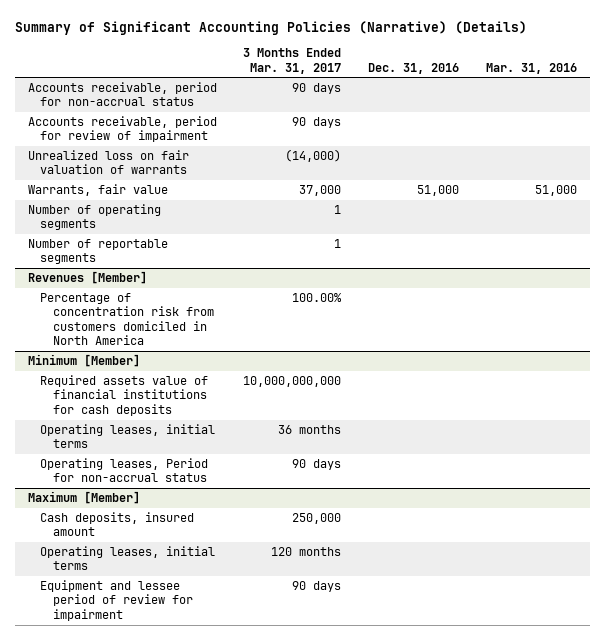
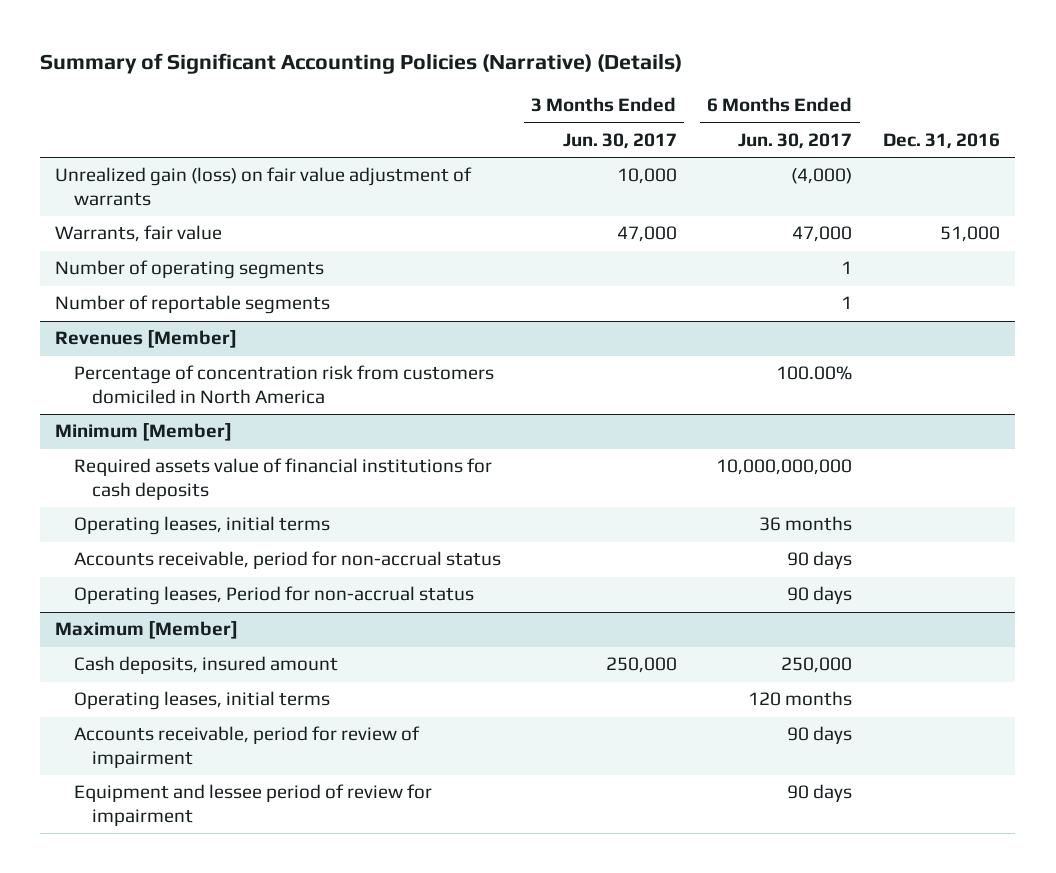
- | 3 Months Ended Mar. 31, 2017 | Dec. 31, 2016 | Mar. 31, 2016
+ | 3 Months Ended Jun. 30, 2017 | 6 Months Ended Jun. 30, 2017 | Dec. 31, 2016
- Accounts receivable, period for non-accrual status | 90 days | |
- Accounts receivable, period for review of impairment | 90 days | |
- Unrealized loss on fair valuation of warrants | (14,000) | |
+ Unrealized gain (loss) on fair value adjustment of warrants | 10,000 | (4,000) |
@ Minimum [Member]
+ Accounts receivable, period for non-accrual status | | 90 days |
@ Maximum [Member]
+ Accounts receivable, period for review of impairment | | 90 days |

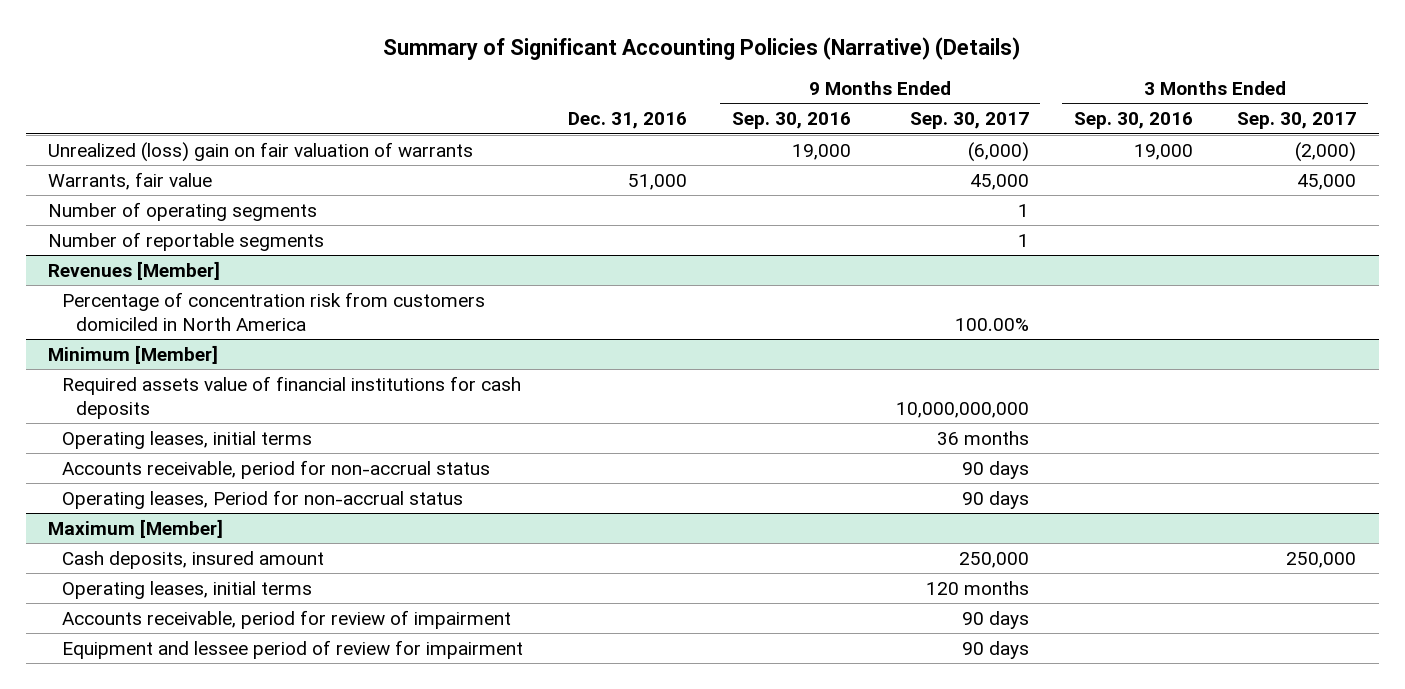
- | 3 Months Ended Jun. 30, 2017 | 6 Months Ended Jun. 30, 2017 | Dec. 31, 2016
+ | Dec. 31, 2016 | 9 Months Ended Sep. 30, 2016 | 9 Months Ended Sep. 30, 2017 | 3 Months Ended Sep. 30, 2016 | 3 Months Ended Sep. 30, 2017
- Unrealized gain (loss) on fair value adjustment of warrants | 10,000 | (4,000) |
+ Unrealized (loss) gain on fair valuation of warrants | | 19,000 | (6,000) | 19,000 | (2,000)

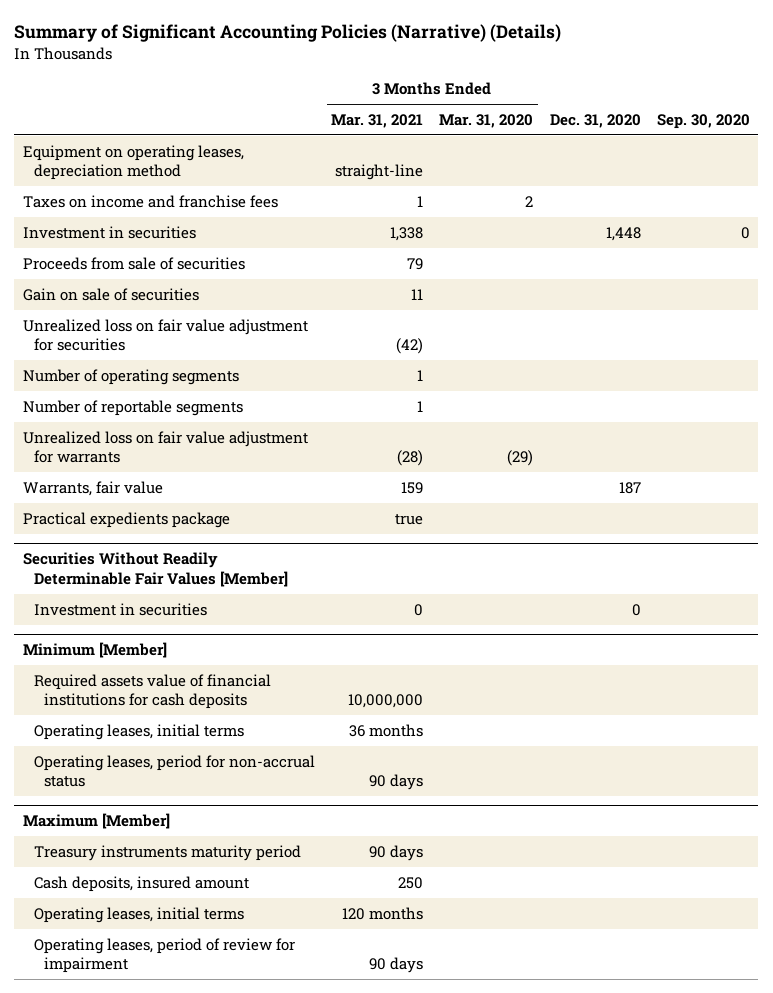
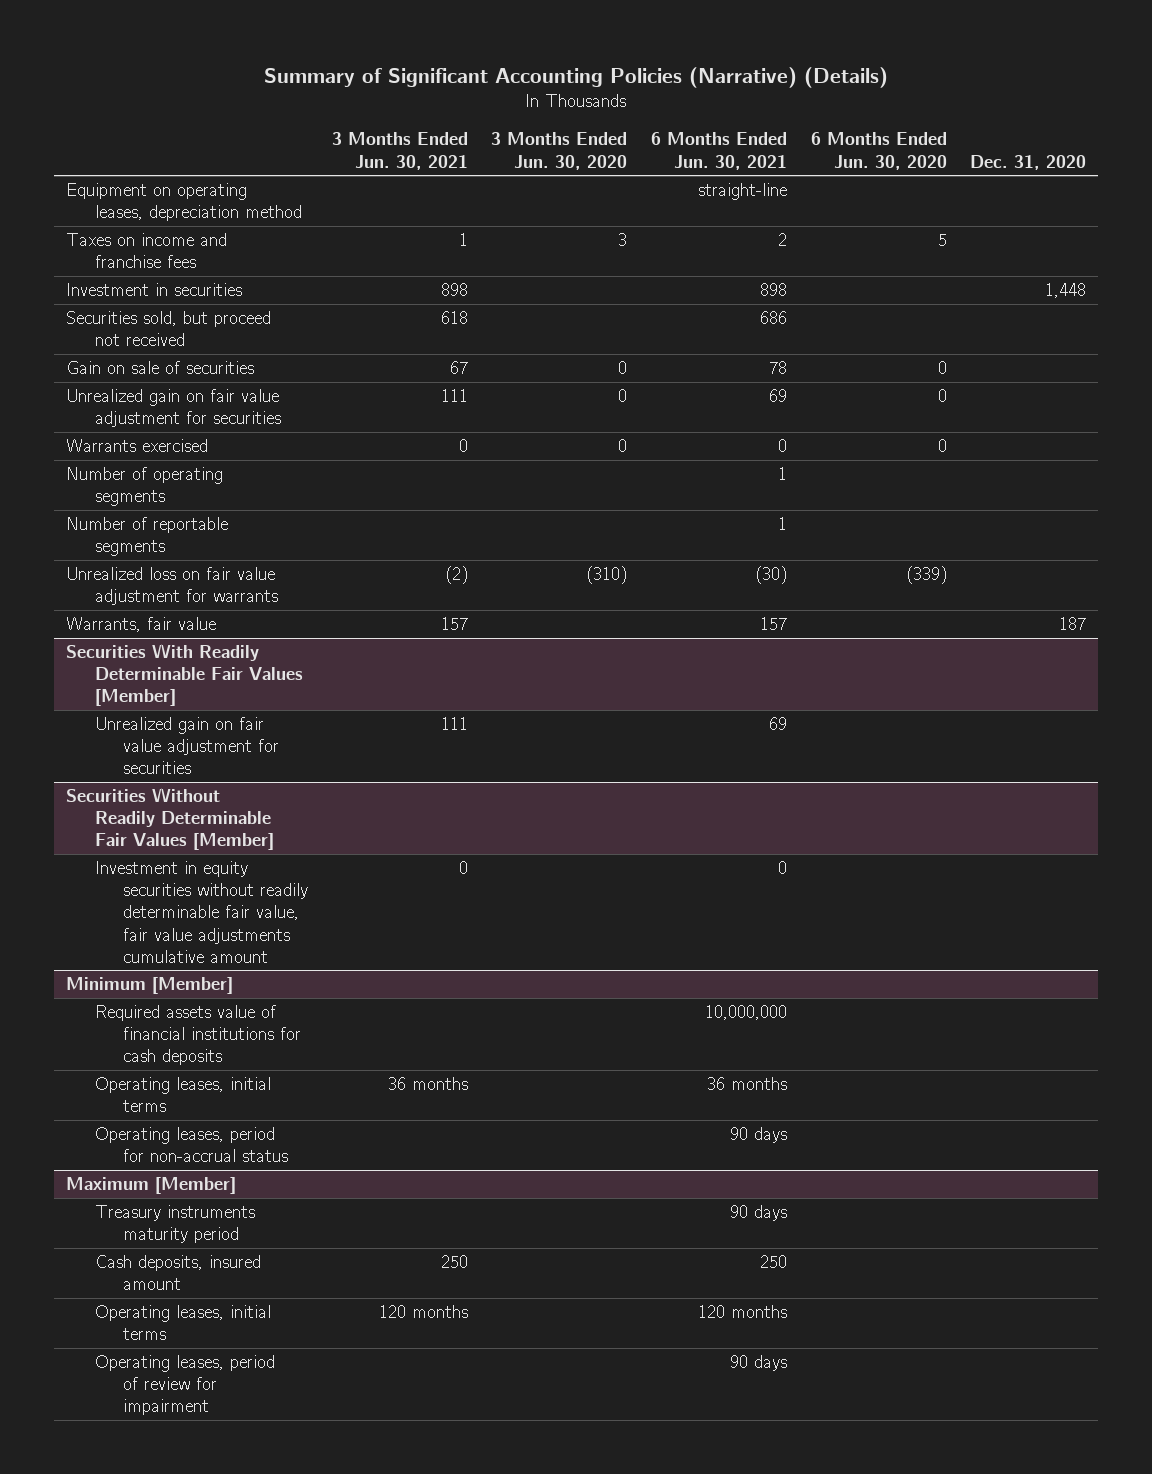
- | 3 Months Ended Mar. 31, 2021 | 3 Months Ended Mar. 31, 2020 | Dec. 31, 2020 | Sep. 30, 2020
+ | 3 Months Ended Jun. 30, 2021 | 3 Months Ended Jun. 30, 2020 | 6 Months Ended Jun. 30, 2021 | 6 Months Ended Jun. 30, 2020 | Dec. 31, 2020
- Proceeds from sale of securities | 79 | | |
+ Securities sold, but proceed not received | 618 | | 686 | |
- Unrealized loss on fair value adjustment for securities | (42) | | |
+ Unrealized gain on fair value adjustment for securities | 111 | 0 | 69 | 0 |
+ Warrants exercised | 0 | 0 | 0 | 0 |
- Practical expedients package | true | | |
+ Securities With Readily Determinable Fair Values [Member]
+ Unrealized gain on fair value adjustment for securities | 111 | | 69 | |
@ Securities Without Readily Determinable Fair Values [Member]
- Investment in securities | 0 | | 0 |
+ Investment in equity securities without readily determinable fair value, fair value adjustments cumulative amount | 0 | | 0 | |

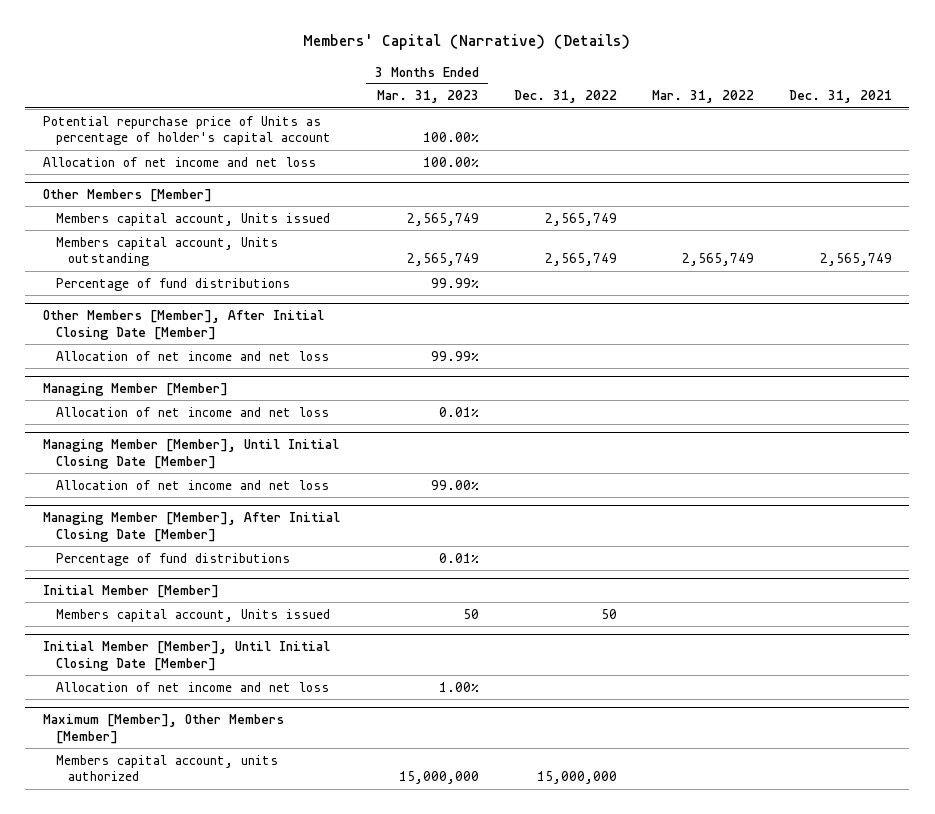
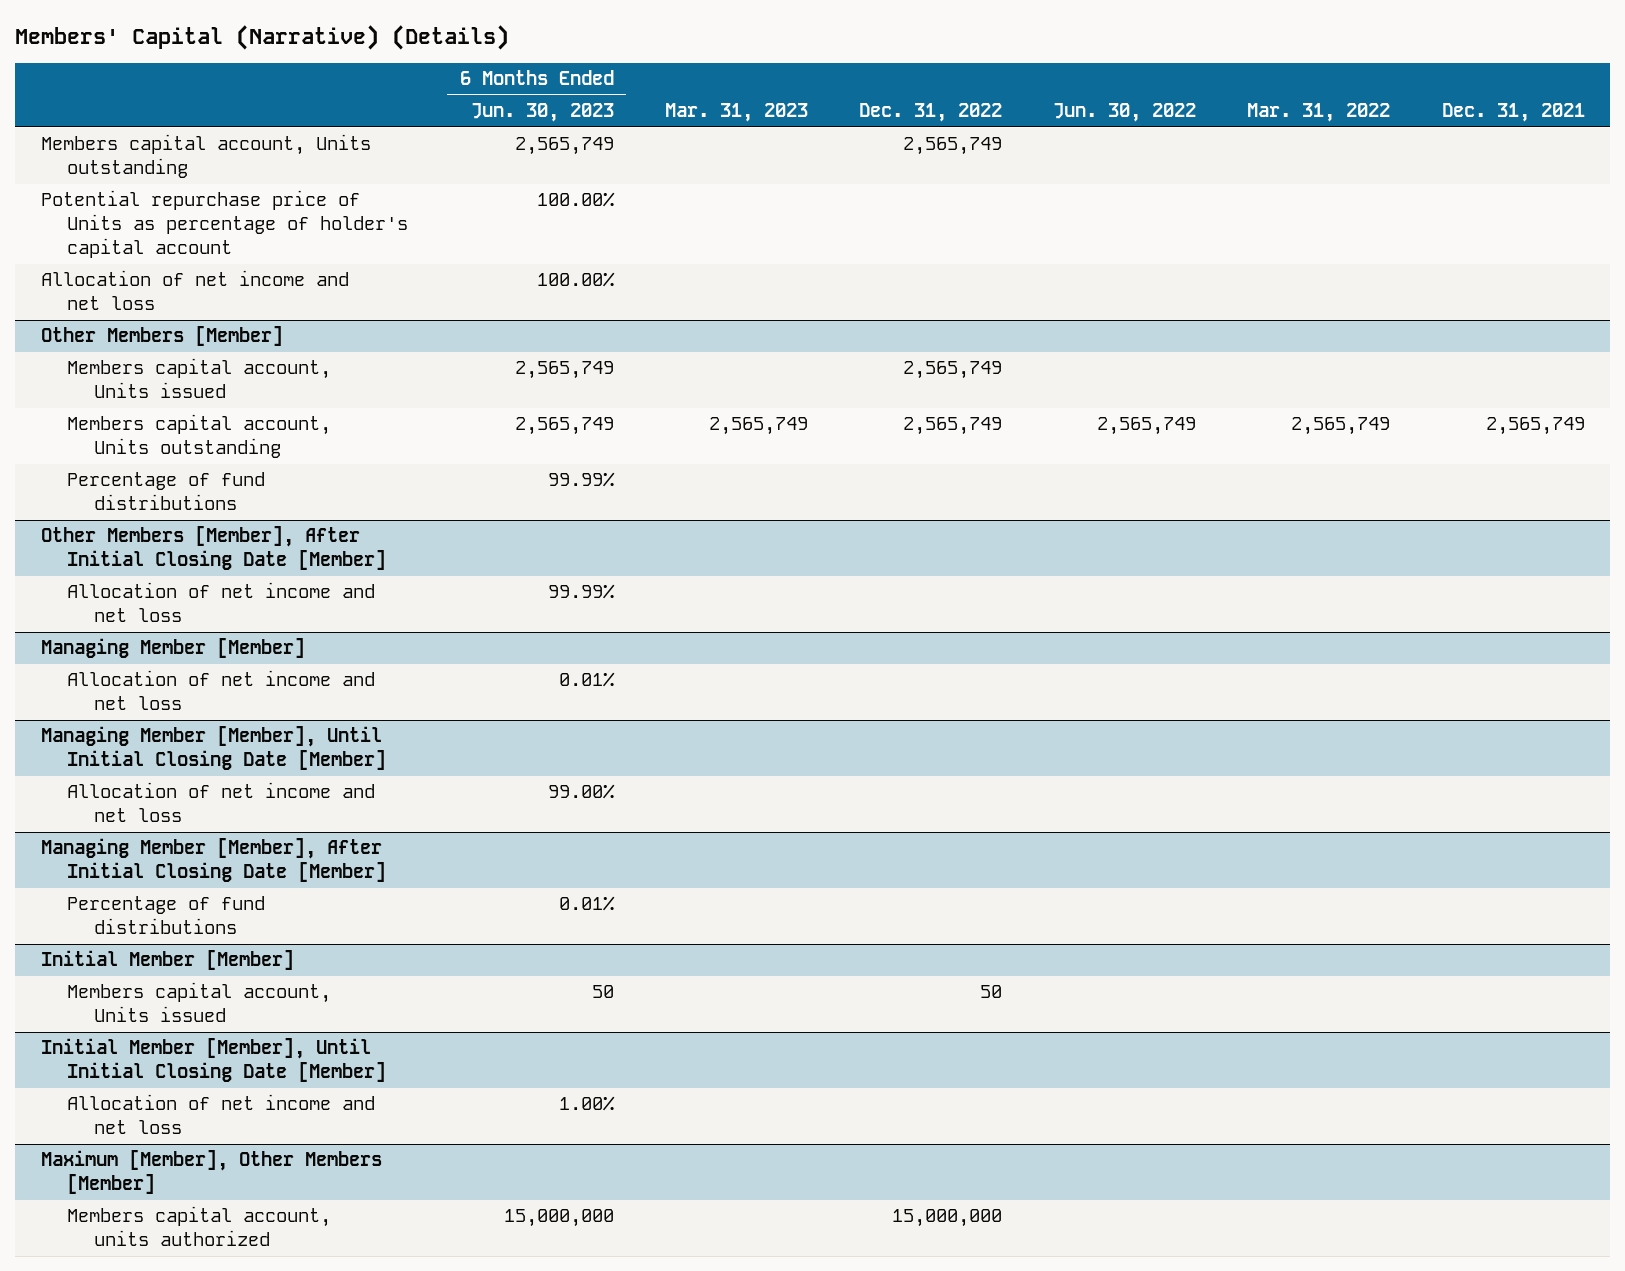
- | 3 Months Ended Mar. 31, 2023 | Dec. 31, 2022 | Mar. 31, 2022 | Dec. 31, 2021
+ | 6 Months Ended Jun. 30, 2023 | Mar. 31, 2023 | Dec. 31, 2022 | Jun. 30, 2022 | Mar. 31, 2022 | Dec. 31, 2021
+ Members capital account, Units outstanding | 2,565,749 | | 2,565,749 | | |

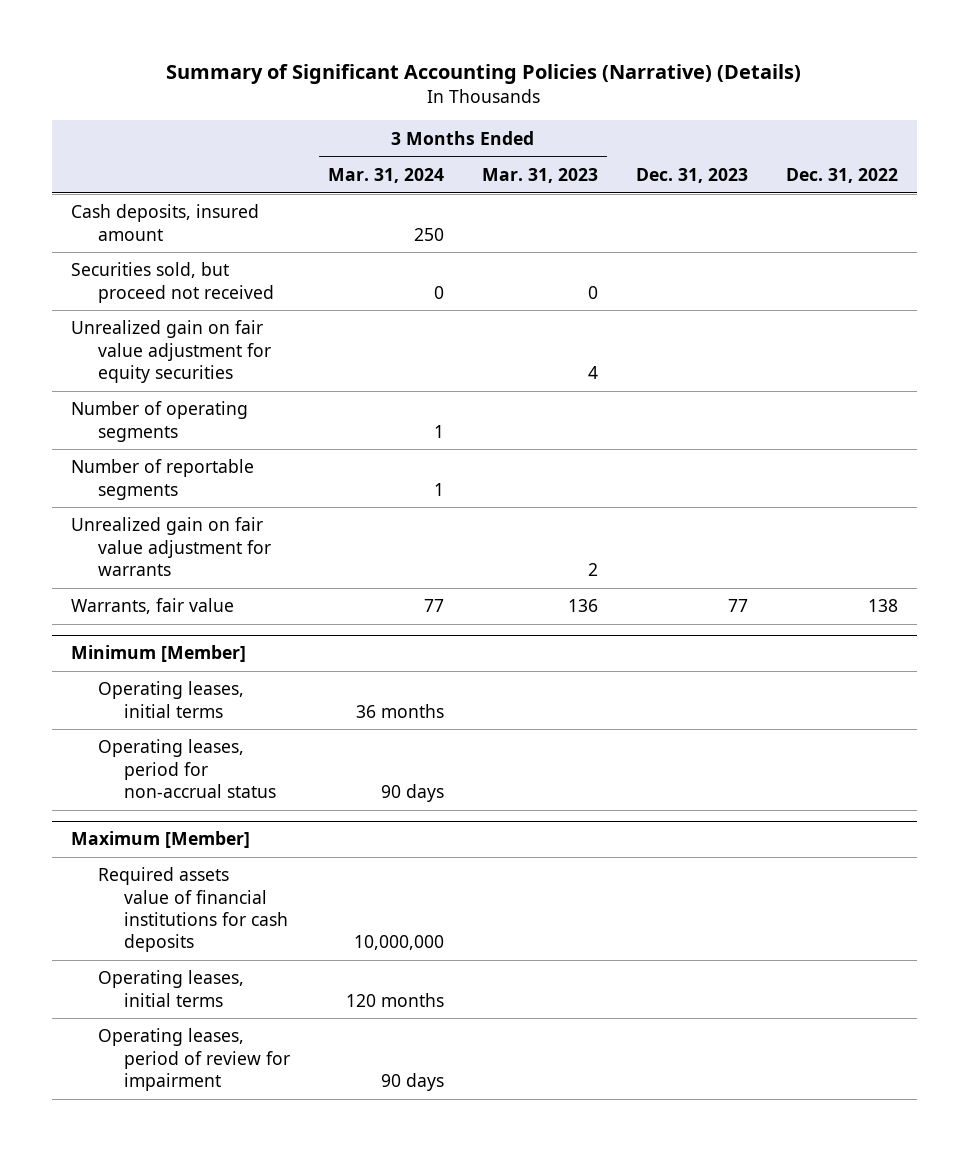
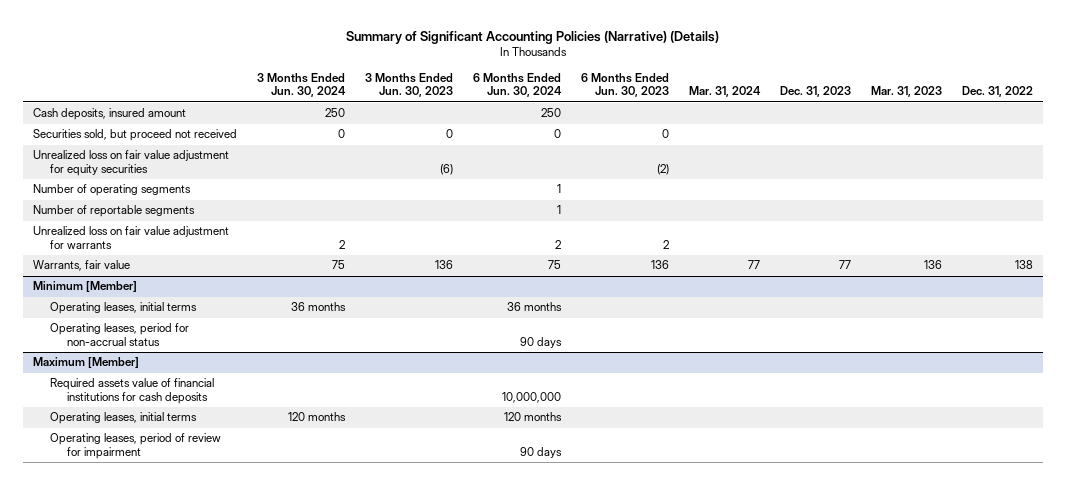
- | 3 Months Ended Mar. 31, 2024 | 3 Months Ended Mar. 31, 2023 | Dec. 31, 2023 | Dec. 31, 2022
+ | 3 Months Ended Jun. 30, 2024 | 3 Months Ended Jun. 30, 2023 | 6 Months Ended Jun. 30, 2024 | 6 Months Ended Jun. 30, 2023 | Mar. 31, 2024 | Dec. 31, 2023 | Mar. 31, 2023 | Dec. 31, 2022
- Unrealized gain on fair value adjustment for equity securities | | 4 | |
+ Unrealized loss on fair value adjustment for equity securities | | (6) | | (2) | | | |
- Unrealized gain on fair value adjustment for warrants | | 2 | |
+ Unrealized loss on fair value adjustment for warrants | 2 | | 2 | 2 | | | |

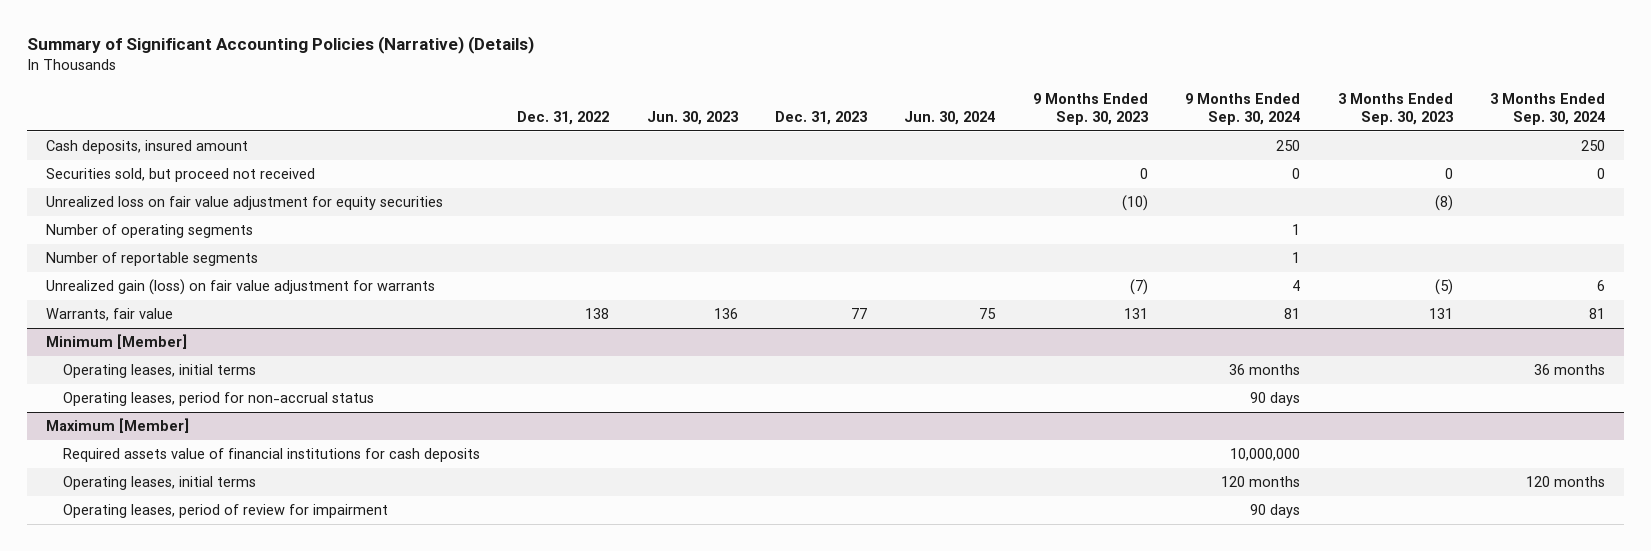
- | 3 Months Ended Jun. 30, 2024 | 3 Months Ended Jun. 30, 2023 | 6 Months Ended Jun. 30, 2024 | 6 Months Ended Jun. 30, 2023 | Mar. 31, 2024 | Dec. 31, 2023 | Mar. 31, 2023 | Dec. 31, 2022
+ | Dec. 31, 2022 | Jun. 30, 2023 | Dec. 31, 2023 | Jun. 30, 2024 | 9 Months Ended Sep. 30, 2023 | 9 Months Ended Sep. 30, 2024 | 3 Months Ended Sep. 30, 2023 | 3 Months Ended Sep. 30, 2024
- Unrealized loss on fair value adjustment for warrants | 2 | | 2 | 2 | | | |
+ Unrealized gain (loss) on fair value adjustment for warrants | | | | | (7) | 4 | (5) | 6

